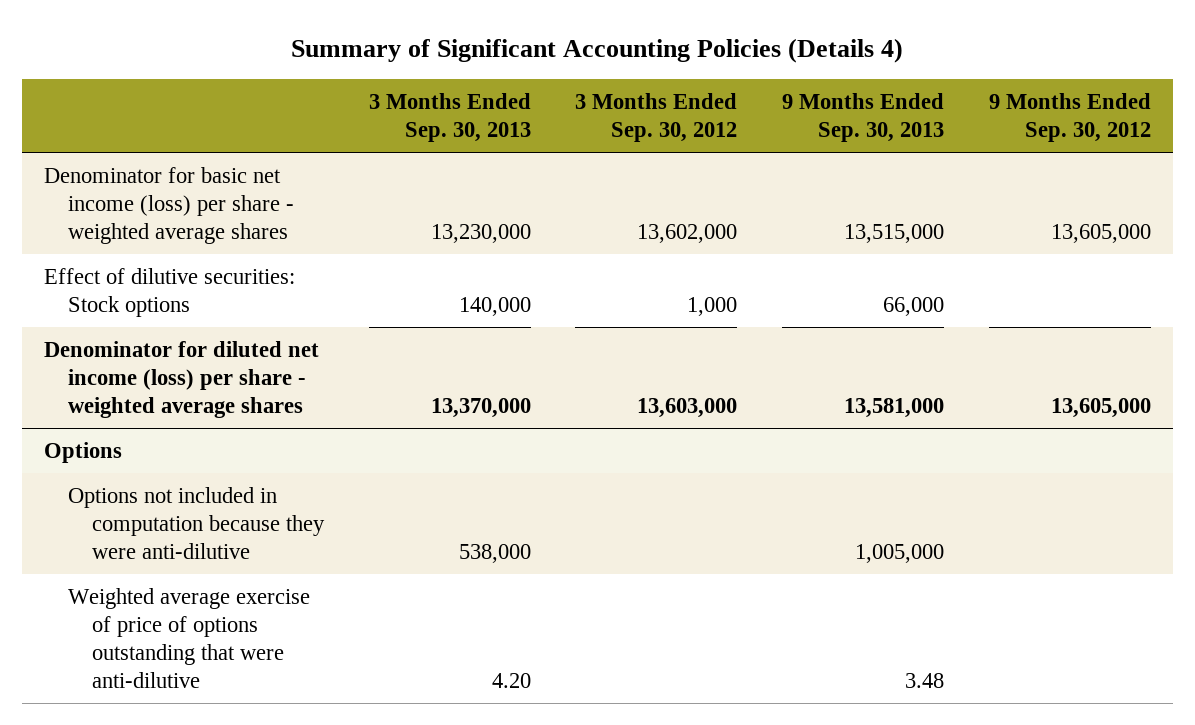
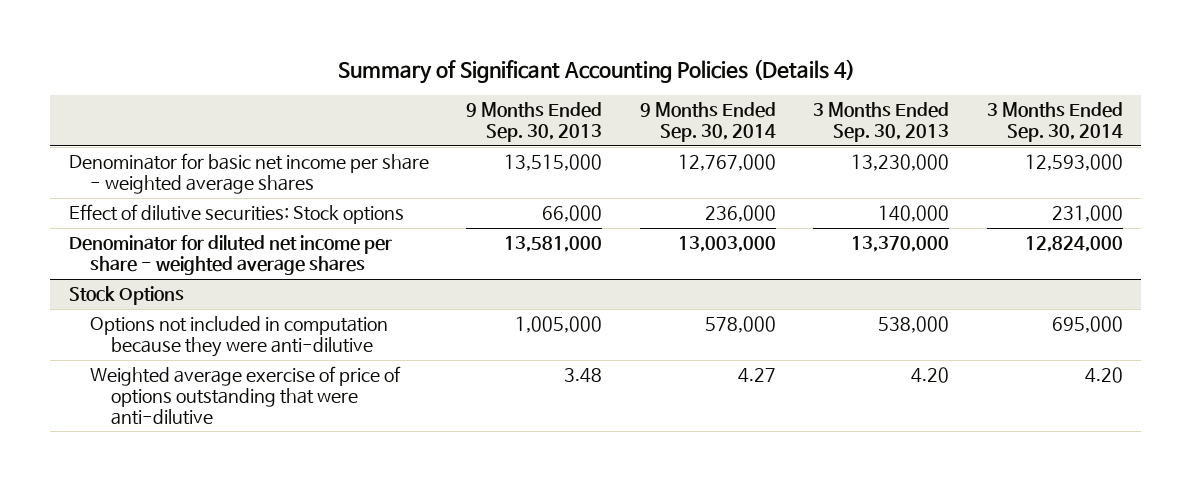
- | 3 Months Ended Sep. 30, 2013 | 3 Months Ended Sep. 30, 2012 | 9 Months Ended Sep. 30, 2013 | 9 Months Ended Sep. 30, 2012
+ | 9 Months Ended Sep. 30, 2013 | 9 Months Ended Sep. 30, 2014 | 3 Months Ended Sep. 30, 2013 | 3 Months Ended Sep. 30, 2014
- Denominator for basic net income (loss) per share - weighted average shares | 13,230,000 | 13,602,000 | 13,515,000 | 13,605,000
+ Denominator for basic net income per share - weighted average shares | 13,515,000 | 12,767,000 | 13,230,000 | 12,593,000
- Denominator for diluted net income (loss) per share - weighted average shares | 13,370,000 | 13,603,000 | 13,581,000 | 13,605,000
- Options
+ Denominator for diluted net income per share - weighted average shares | 13,581,000 | 13,003,000 | 13,370,000 | 12,824,000
+ Stock Options

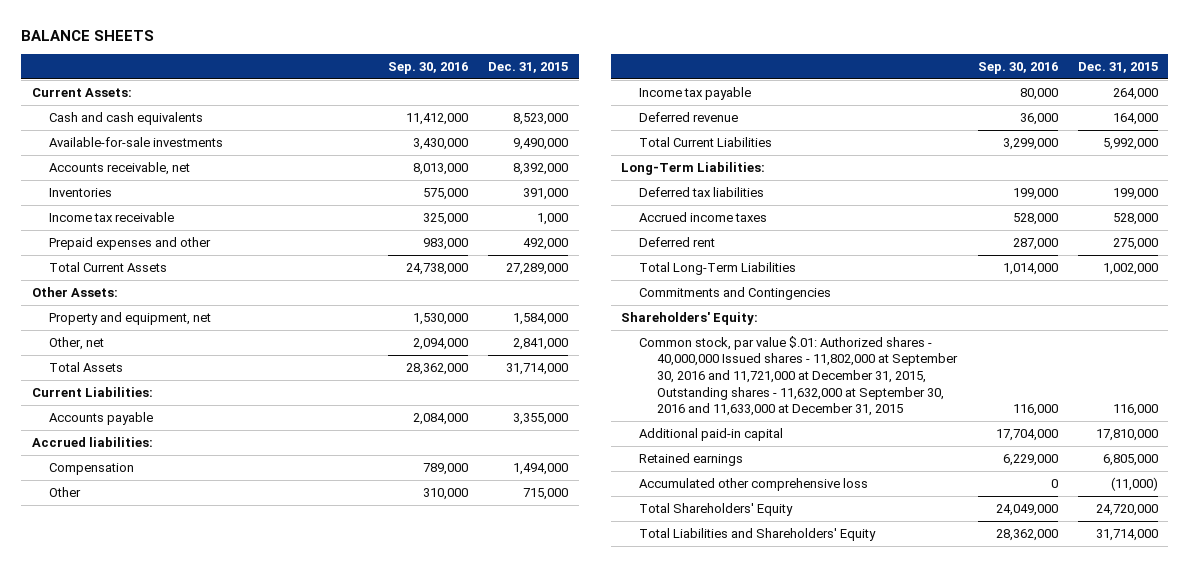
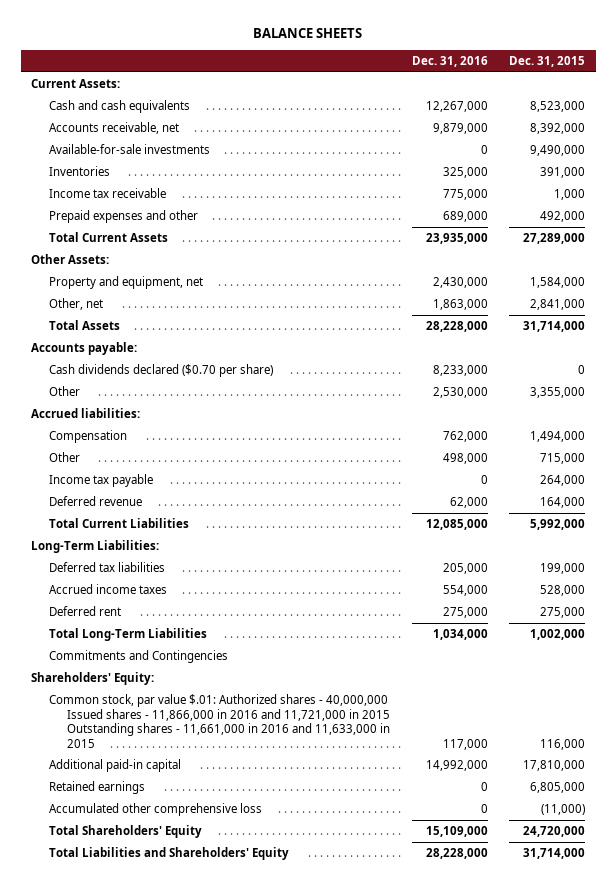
- | Sep. 30, 2016 | Dec. 31, 2015
+ | Dec. 31, 2016 | Dec. 31, 2015
moved down: Available-for-sale investments | 0 | 9,490,000
- Current Liabilities:
- Accounts payable | 2,084,000 | 3,355,000
+ Accounts payable:
+ Cash dividends declared ($0.70 per share) | 8,233,000 | 0
+ Other | 2,530,000 | 3,355,000
- Common stock, par value $.01: Authorized shares - 40,000,000 Issued shares - 11,802,000 at September 30, 2016 and 11,721,000 at December 31, 2015, Outstanding shares - 11,632,000 at September 30, 2016 and 11,633,000 at December 31, 2015 | 116,000 | 116,000
+ Common stock, par value $.01: Authorized shares - 40,000,000 Issued shares - 11,866,000 in 2016 and 11,721,000 in 2015 Outstanding shares - 11,661,000 in 2016 and 11,633,000 in 2015 | 117,000 | 116,000

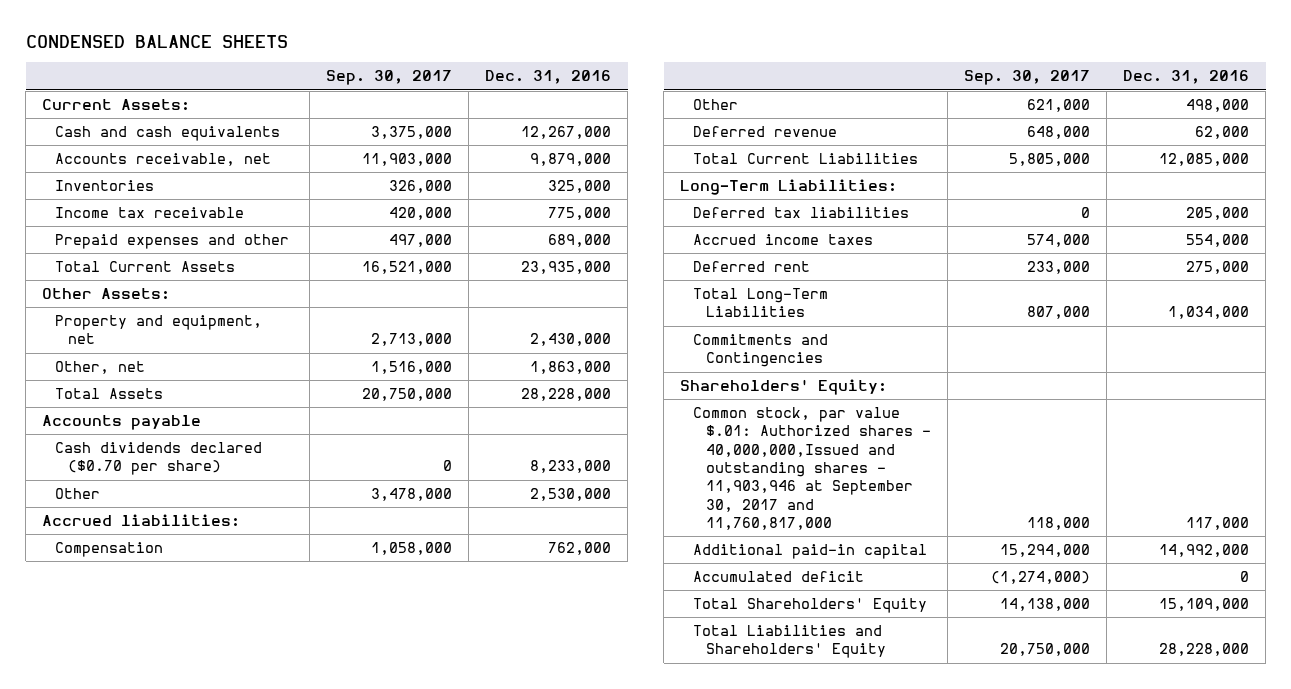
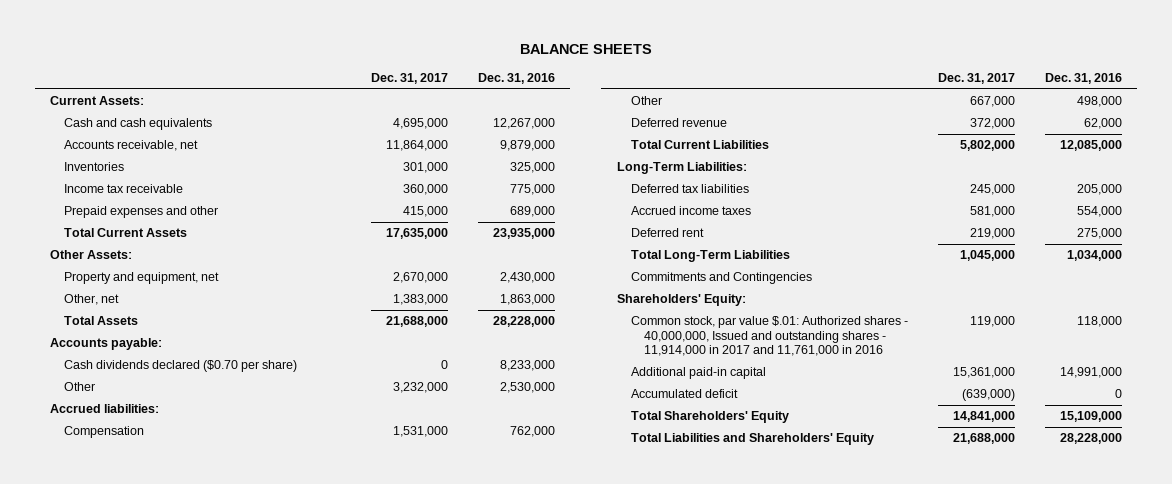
- CONDENSED BALANCE SHEETS
+ BALANCE SHEETS
- | Sep. 30, 2017 | Dec. 31, 2016
+ | Dec. 31, 2017 | Dec. 31, 2016
- Accounts payable
+ Accounts payable:
- Common stock, par value $.01: Authorized shares - 40,000,000,Issued and outstanding shares - 11,903,946 at September 30, 2017 and 11,760,817,000 | 118,000 | 117,000
- Additional paid-in capital | 15,294,000 | 14,992,000
+ Common stock, par value $.01: Authorized shares - 40,000,000, Issued and outstanding shares - 11,914,000 in 2017 and 11,761,000 in 2016 | 119,000 | 118,000
+ Additional paid-in capital | 15,361,000 | 14,991,000

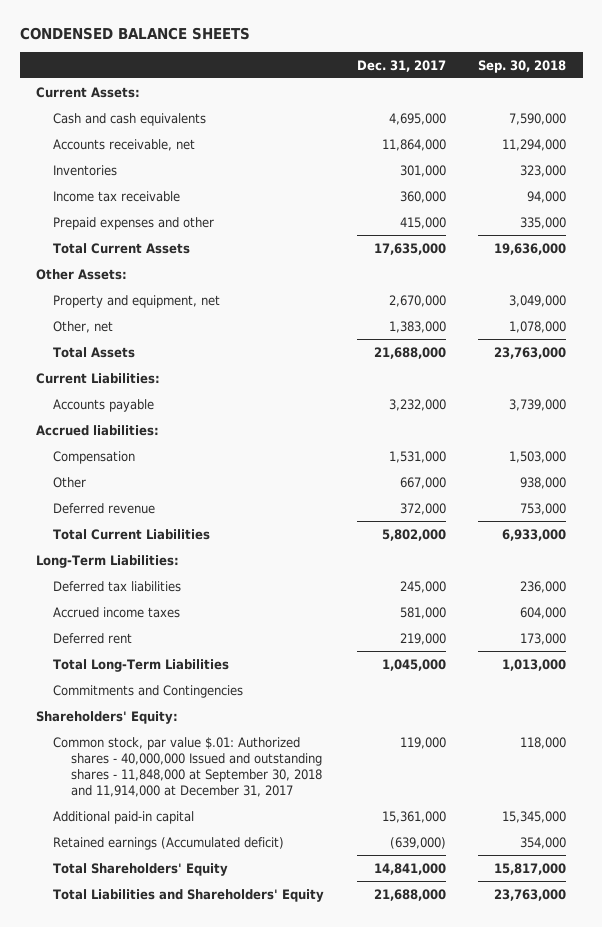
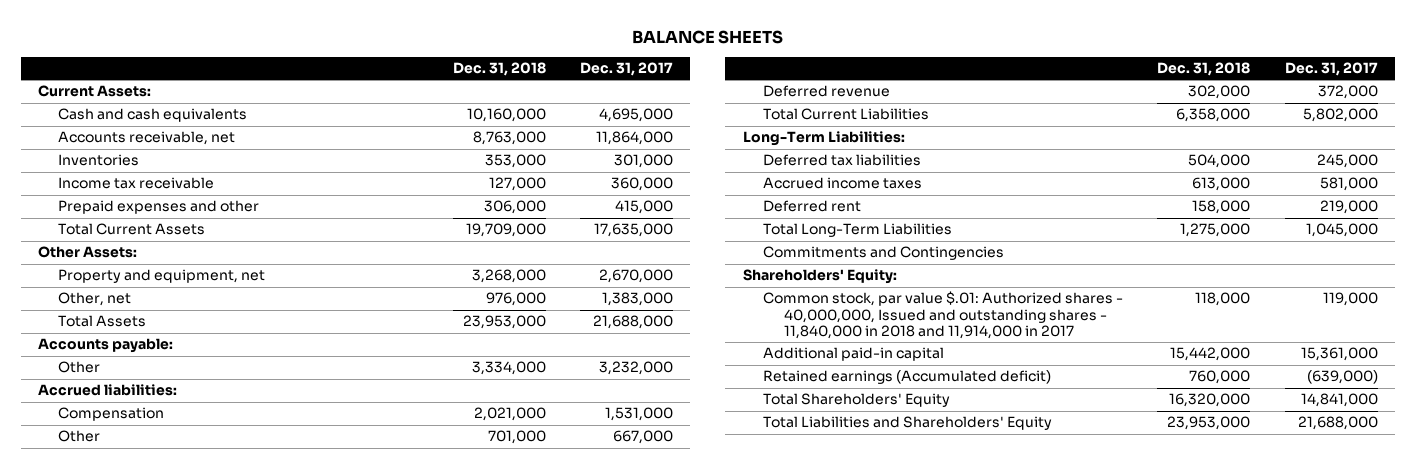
- CONDENSED BALANCE SHEETS
+ BALANCE SHEETS
- | Dec. 31, 2017 | Sep. 30, 2018
+ | Dec. 31, 2018 | Dec. 31, 2017
- Current Liabilities:
- Accounts payable | 3,232,000 | 3,739,000
+ Accounts payable:
+ Other | 3,334,000 | 3,232,000
- Common stock, par value $.01: Authorized shares - 40,000,000 Issued and outstanding shares - 11,848,000 at September 30, 2018 and 11,914,000 at December 31, 2017 | 119,000 | 118,000
+ Common stock, par value $.01: Authorized shares - 40,000,000, Issued and outstanding shares - 11,840,000 in 2018 and 11,914,000 in 2017 | 118,000 | 119,000

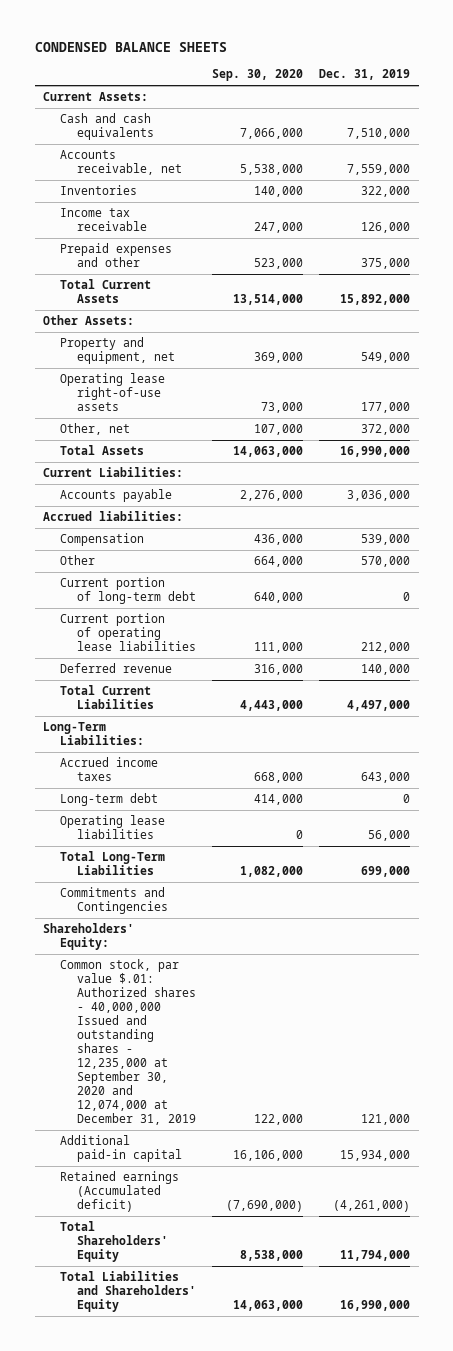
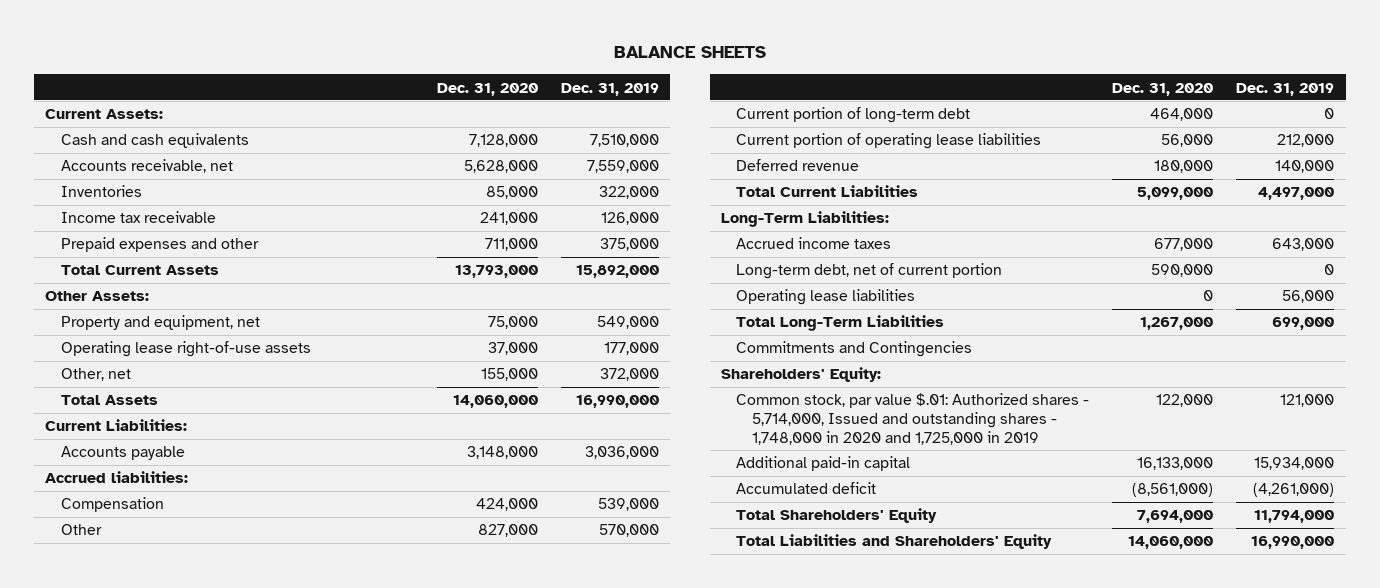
- CONDENSED BALANCE SHEETS
+ BALANCE SHEETS
- | Sep. 30, 2020 | Dec. 31, 2019
+ | Dec. 31, 2020 | Dec. 31, 2019
- Long-term debt | 414,000 | 0
+ Long-term debt, net of current portion | 590,000 | 0
- Common stock, par value $.01: Authorized shares - 40,000,000 Issued and outstanding shares - 12,235,000 at September 30, 2020 and 12,074,000 at December 31, 2019 | 122,000 | 121,000
+ Common stock, par value $.01: Authorized shares - 5,714,000, Issued and outstanding shares - 1,748,000 in 2020 and 1,725,000 in 2019 | 122,000 | 121,000
- Retained earnings (Accumulated deficit) | (7,690,000) | (4,261,000)
+ Accumulated deficit | (8,561,000) | (4,261,000)

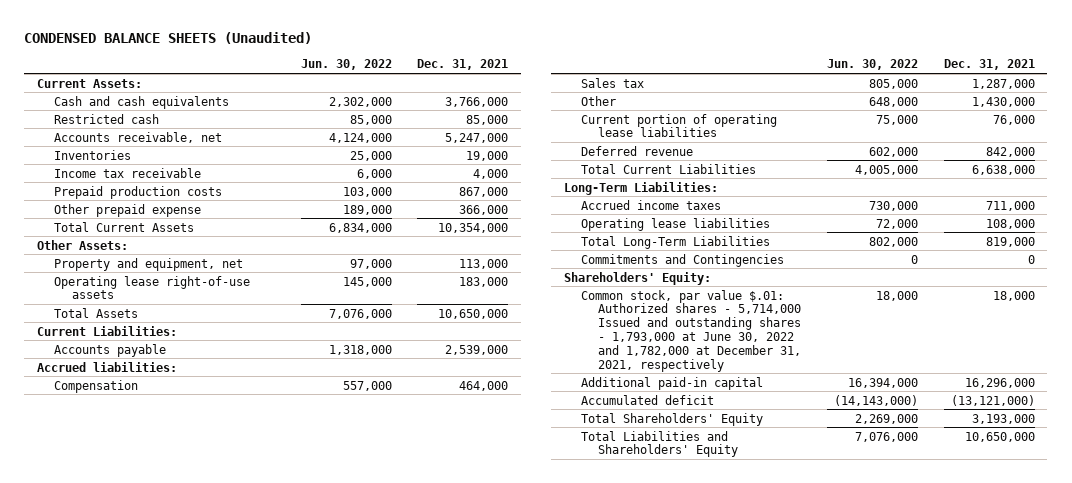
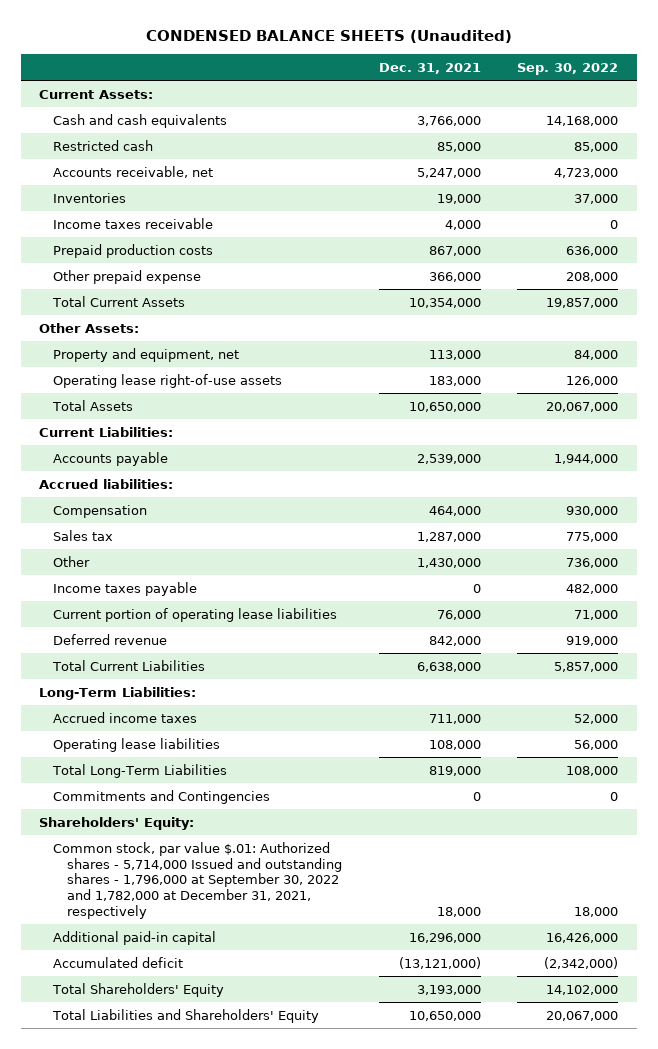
- | Jun. 30, 2022 | Dec. 31, 2021
+ | Dec. 31, 2021 | Sep. 30, 2022
- Income tax receivable | 6,000 | 4,000
+ Income taxes receivable | 4,000 | 0
+ Income taxes payable | 0 | 482,000
- Common stock, par value $.01: Authorized shares - 5,714,000 Issued and outstanding shares - 1,793,000 at June 30, 2022 and 1,782,000 at December 31, 2021, respectively | 18,000 | 18,000
+ Common stock, par value $.01: Authorized shares - 5,714,000 Issued and outstanding shares - 1,796,000 at September 30, 2022 and 1,782,000 at December 31, 2021, respectively | 18,000 | 18,000

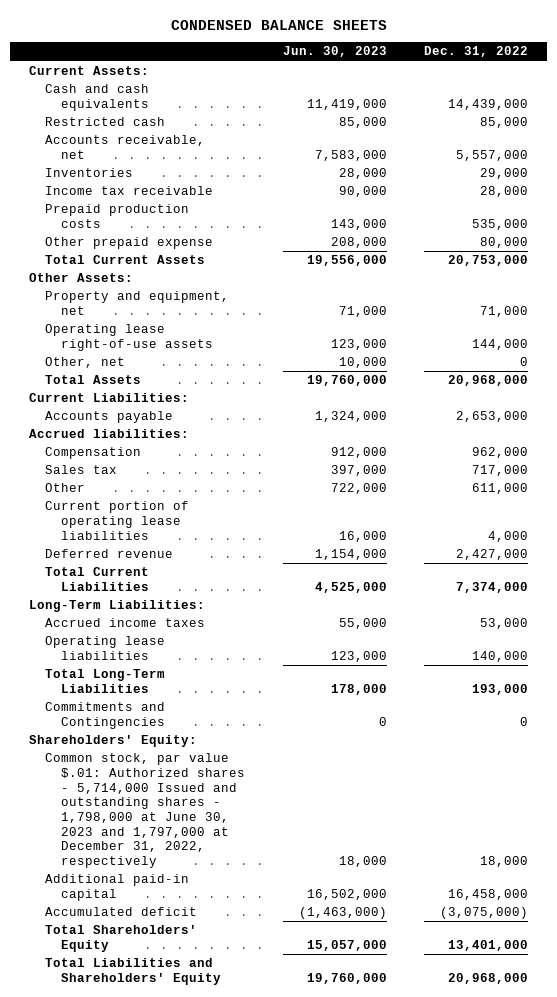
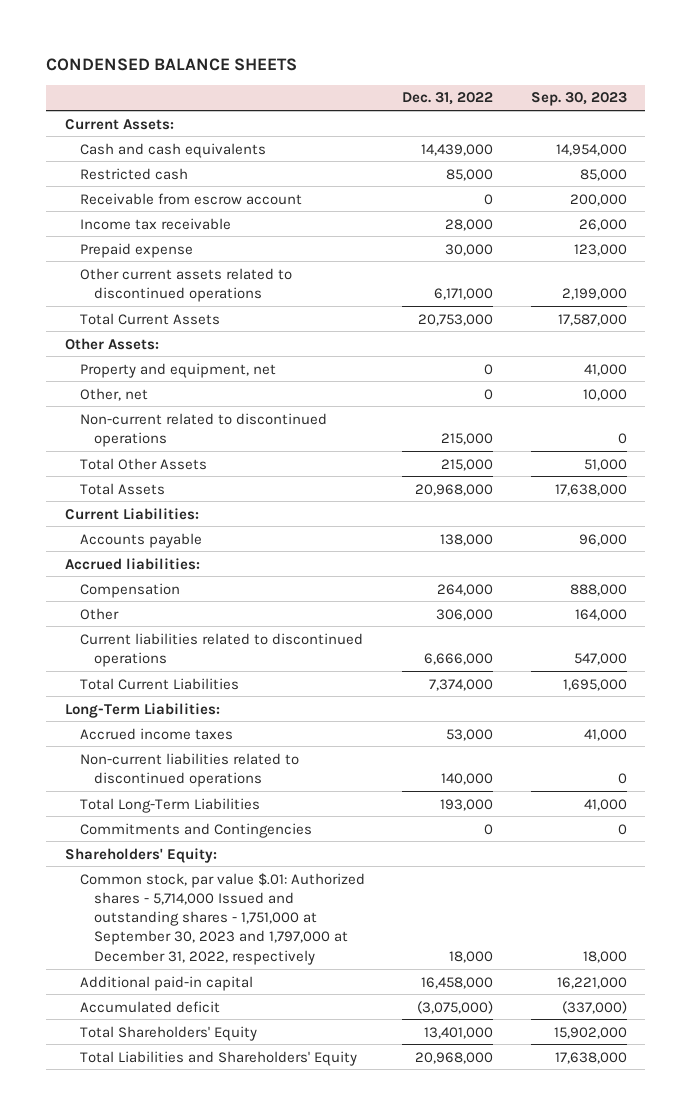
- | Jun. 30, 2023 | Dec. 31, 2022
+ | Dec. 31, 2022 | Sep. 30, 2023
- Accounts receivable, net | 7,583,000 | 5,557,000
- Inventories | 28,000 | 29,000
+ Receivable from escrow account | 0 | 200,000
- Prepaid production costs | 143,000 | 535,000
- Other prepaid expense | 208,000 | 80,000
+ Prepaid expense | 30,000 | 123,000
+ Other current assets related to discontinued operations | 6,171,000 | 2,199,000
- Property and equipment, net | 71,000 | 71,000
- Operating lease right-of-use assets | 123,000 | 144,000
+ Property and equipment, net | 0 | 41,000
+ Non-current related to discontinued operations | 215,000 | 0
+ Total Other Assets | 215,000 | 51,000
- Accounts payable | 1,324,000 | 2,653,000
+ Accounts payable | 138,000 | 96,000
- Compensation | 912,000 | 962,000
- Sales tax | 397,000 | 717,000
- Other | 722,000 | 611,000
- Current portion of operating lease liabilities | 16,000 | 4,000
- Deferred revenue | 1,154,000 | 2,427,000
+ Compensation | 264,000 | 888,000
+ Other | 306,000 | 164,000
+ Current liabilities related to discontinued operations | 6,666,000 | 547,000
- Operating lease liabilities | 123,000 | 140,000
+ Non-current liabilities related to discontinued operations | 140,000 | 0
- Common stock, par value $.01: Authorized shares - 5,714,000 Issued and outstanding shares - 1,798,000 at June 30, 2023 and 1,797,000 at December 31, 2022, respectively | 18,000 | 18,000
+ Common stock, par value $.01: Authorized shares - 5,714,000 Issued and outstanding shares - 1,751,000 at September 30, 2023 and 1,797,000 at December 31, 2022, respectively | 18,000 | 18,000

